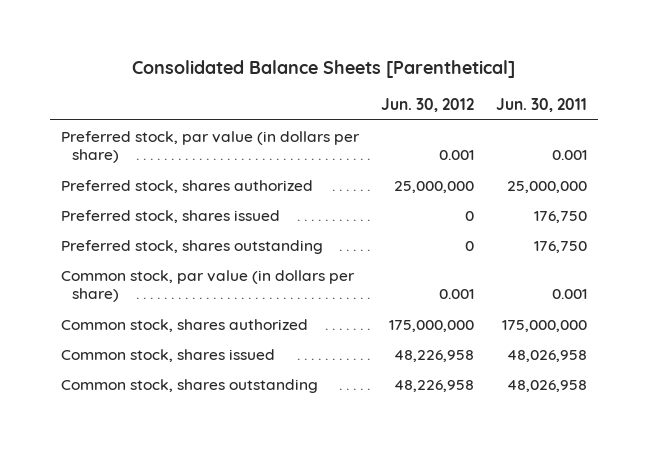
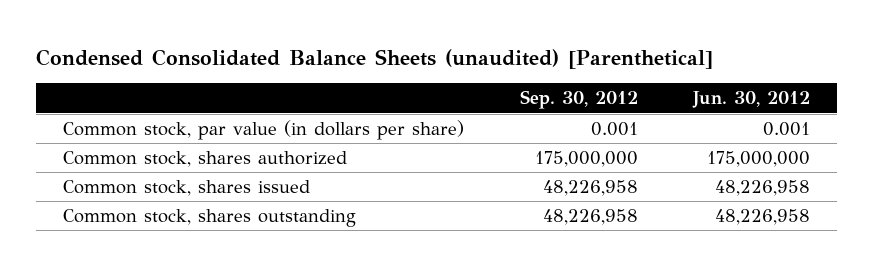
- Consolidated Balance Sheets [Parenthetical]
+ Condensed Consolidated Balance Sheets (unaudited) [Parenthetical]
- | Jun. 30, 2012 | Jun. 30, 2011
+ | Sep. 30, 2012 | Jun. 30, 2012
- Preferred stock, par value (in dollars per share) | 0.001 | 0.001
- Preferred stock, shares authorized | 25,000,000 | 25,000,000
- Preferred stock, shares issued | 0 | 176,750
- Preferred stock, shares outstanding | 0 | 176,750

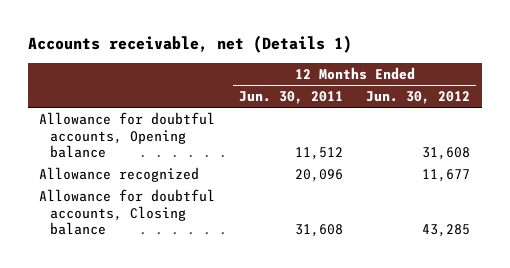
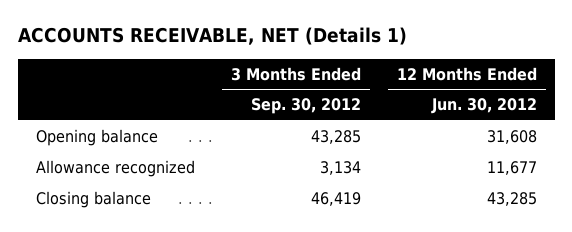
- Accounts receivable, net (Details 1)
+ ACCOUNTS RECEIVABLE, NET (Details 1)
- | 12 Months Ended Jun. 30, 2011 | 12 Months Ended Jun. 30, 2012
+ | 3 Months Ended Sep. 30, 2012 | 12 Months Ended Jun. 30, 2012
- Allowance for doubtful accounts, Opening balance | 11,512 | 31,608
+ Opening balance | 43,285 | 31,608
- Allowance for doubtful accounts, Closing balance | 31,608 | 43,285
+ Closing balance | 46,419 | 43,285

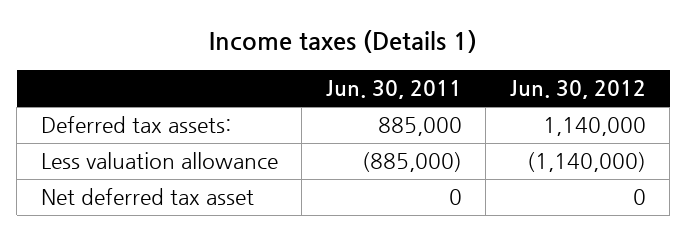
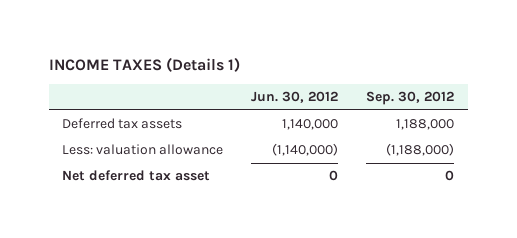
- Income taxes (Details 1)
+ INCOME TAXES (Details 1)
- | Jun. 30, 2011 | Jun. 30, 2012
+ | Jun. 30, 2012 | Sep. 30, 2012
- Deferred tax assets: | 885,000 | 1,140,000
- Less valuation allowance | (885,000) | (1,140,000)
+ Deferred tax assets | 1,140,000 | 1,188,000
+ Less: valuation allowance | (1,140,000) | (1,188,000)

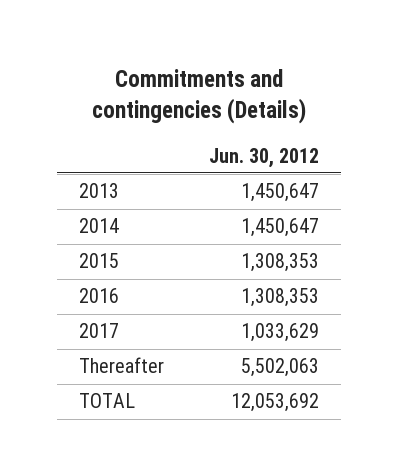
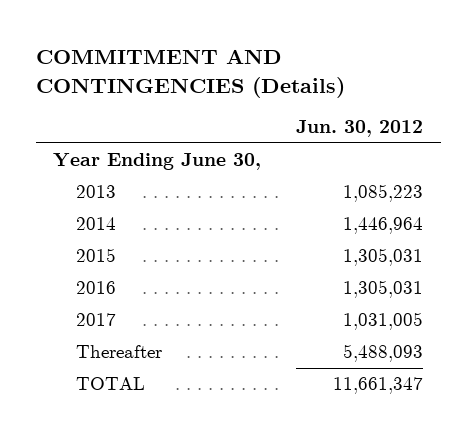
- Commitments and contingencies (Details)
+ COMMITMENT AND CONTINGENCIES (Details)
- 2013 | 1,450,647
- 2014 | 1,450,647
- 2015 | 1,308,353
- 2016 | 1,308,353
- 2017 | 1,033,629
- Thereafter | 5,502,063
- TOTAL | 12,053,692
+ Year Ending June 30,
+ 2013 | 1,085,223
+ 2014 | 1,446,964
+ 2015 | 1,305,031
+ 2016 | 1,305,031
+ 2017 | 1,031,005
+ Thereafter | 5,488,093
+ TOTAL | 11,661,347

